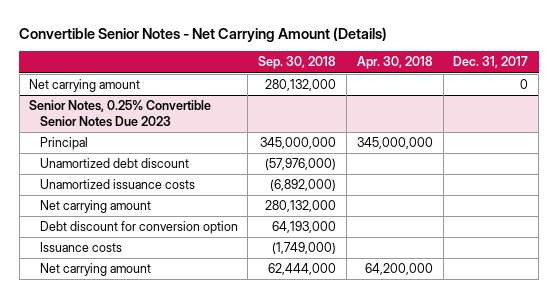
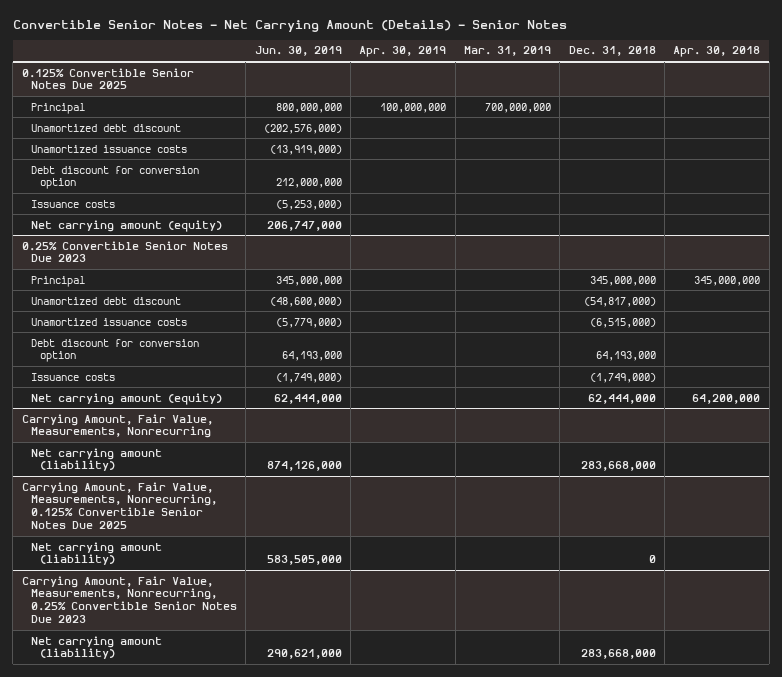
- Convertible Senior Notes - Net Carrying Amount (Details)
+ Convertible Senior Notes - Net Carrying Amount (Details) - Senior Notes
- | Sep. 30, 2018 | Apr. 30, 2018 | Dec. 31, 2017
+ | Jun. 30, 2019 | Apr. 30, 2019 | Mar. 31, 2019 | Dec. 31, 2018 | Apr. 30, 2018
- Net carrying amount | 280,132,000 | | 0
- Senior Notes, 0.25% Convertible Senior Notes Due 2023
+ 0.125% Convertible Senior Notes Due 2025
+ Principal | 800,000,000 | 100,000,000 | 700,000,000 | |
+ Unamortized debt discount | (202,576,000) | | | |
+ Unamortized issuance costs | (13,919,000) | | | |
+ Debt discount for conversion option | 212,000,000 | | | |
+ Issuance costs | (5,253,000) | | | |
+ Net carrying amount (equity) | 206,747,000 | | | |
+ 0.25% Convertible Senior Notes Due 2023
- Net carrying amount | 280,132,000 | |
- Net carrying amount | 62,444,000 | 64,200,000 |
+ Net carrying amount (equity) | 62,444,000 | | | 62,444,000 | 64,200,000
+ Carrying Amount, Fair Value, Measurements, Nonrecurring
+ Net carrying amount (liability) | 874,126,000 | | | 283,668,000 |
+ Carrying Amount, Fair Value, Measurements, Nonrecurring, 0.125% Convertible Senior Notes Due 2025
+ Net carrying amount (liability) | 583,505,000 | | | 0 |
+ Carrying Amount, Fair Value, Measurements, Nonrecurring, 0.25% Convertible Senior Notes Due 2023
+ Net carrying amount (liability) | 290,621,000 | | | 283,668,000 |

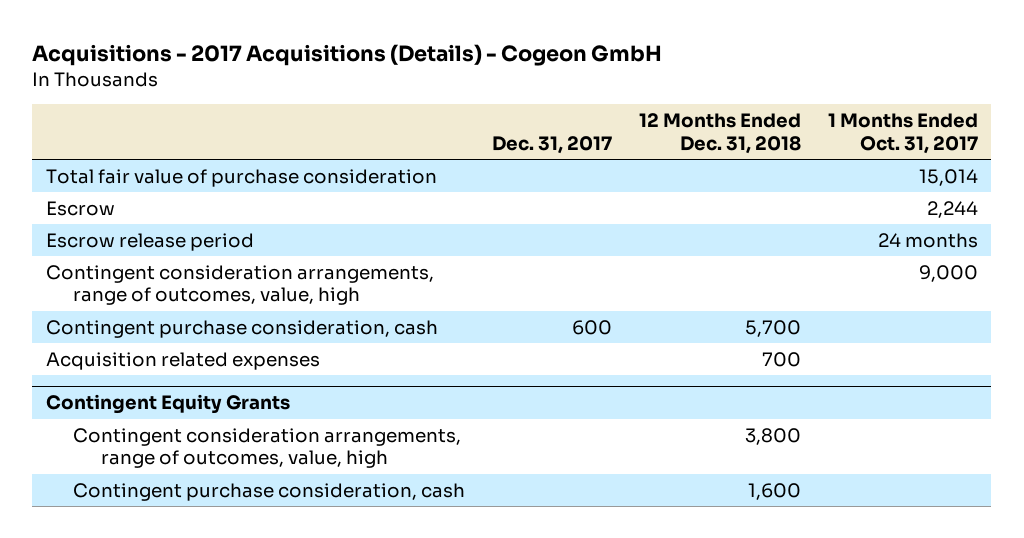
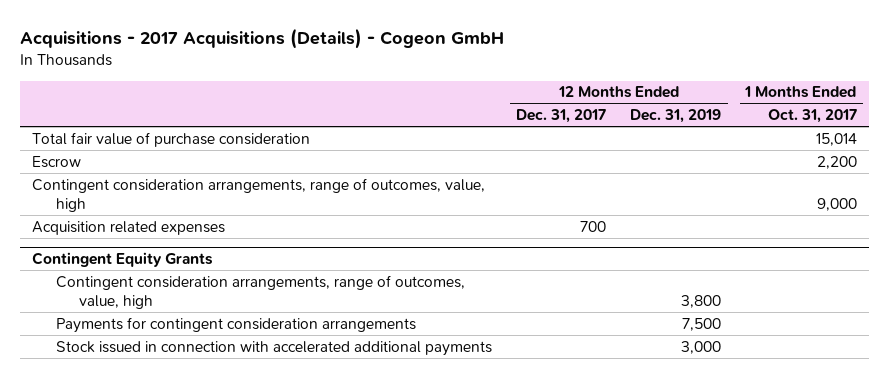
- | Dec. 31, 2017 | 12 Months Ended Dec. 31, 2018 | 1 Months Ended Oct. 31, 2017
+ | 12 Months Ended Dec. 31, 2017 | 12 Months Ended Dec. 31, 2019 | 1 Months Ended Oct. 31, 2017
- Escrow | | | 2,244
- Escrow release period | | | 24 months
+ Escrow | | | 2,200
- Contingent purchase consideration, cash | 600 | 5,700 |
@ Contingent Equity Grants
- Contingent purchase consideration, cash | | 1,600 |
+ Payments for contingent consideration arrangements | | 7,500 |
+ Stock issued in connection with accelerated additional payments | | 3,000 |

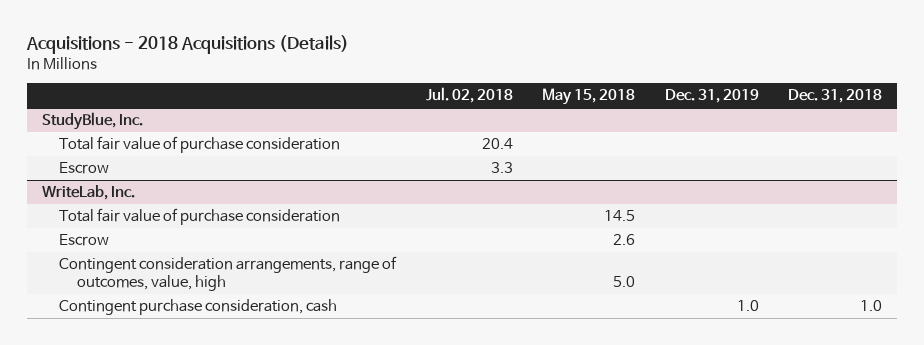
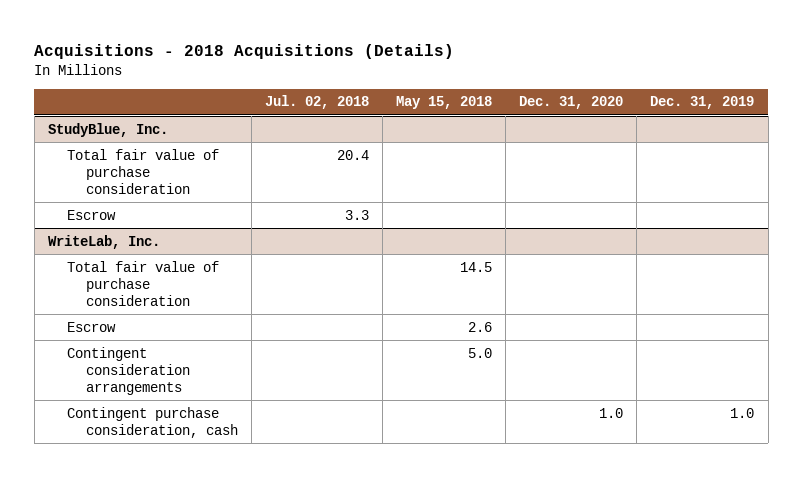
- | Jul. 02, 2018 | May 15, 2018 | Dec. 31, 2019 | Dec. 31, 2018
+ | Jul. 02, 2018 | May 15, 2018 | Dec. 31, 2020 | Dec. 31, 2019
@ WriteLab, Inc.
- Contingent consideration arrangements, range of outcomes, value, high | | 5.0 | |
+ Contingent consideration arrangements | | 5.0 | |

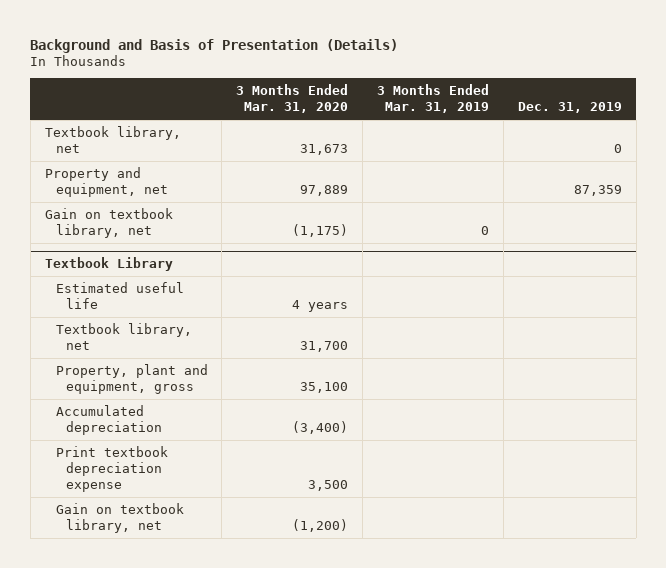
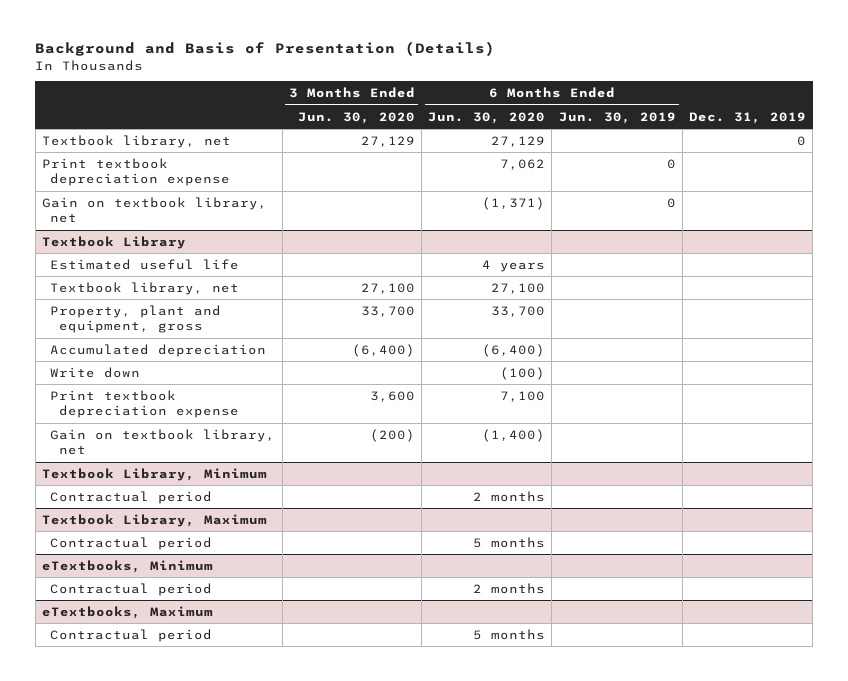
- | 3 Months Ended Mar. 31, 2020 | 3 Months Ended Mar. 31, 2019 | Dec. 31, 2019
+ | 3 Months Ended Jun. 30, 2020 | 6 Months Ended Jun. 30, 2020 | 6 Months Ended Jun. 30, 2019 | Dec. 31, 2019
- Property and equipment, net | 97,889 | | 87,359
+ Print textbook depreciation expense | | 7,062 | 0 |
@ Textbook Library
+ Write down | | (100) | |
+ Textbook Library, Minimum
+ Contractual period | | 2 months | |
+ Textbook Library, Maximum
+ Contractual period | | 5 months | |
+ eTextbooks, Minimum
+ Contractual period | | 2 months | |
+ eTextbooks, Maximum
+ Contractual period | | 5 months | |

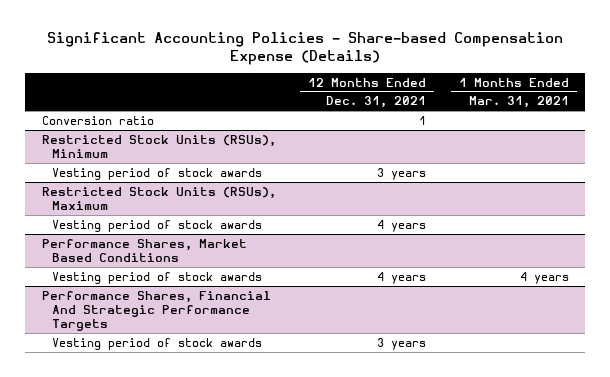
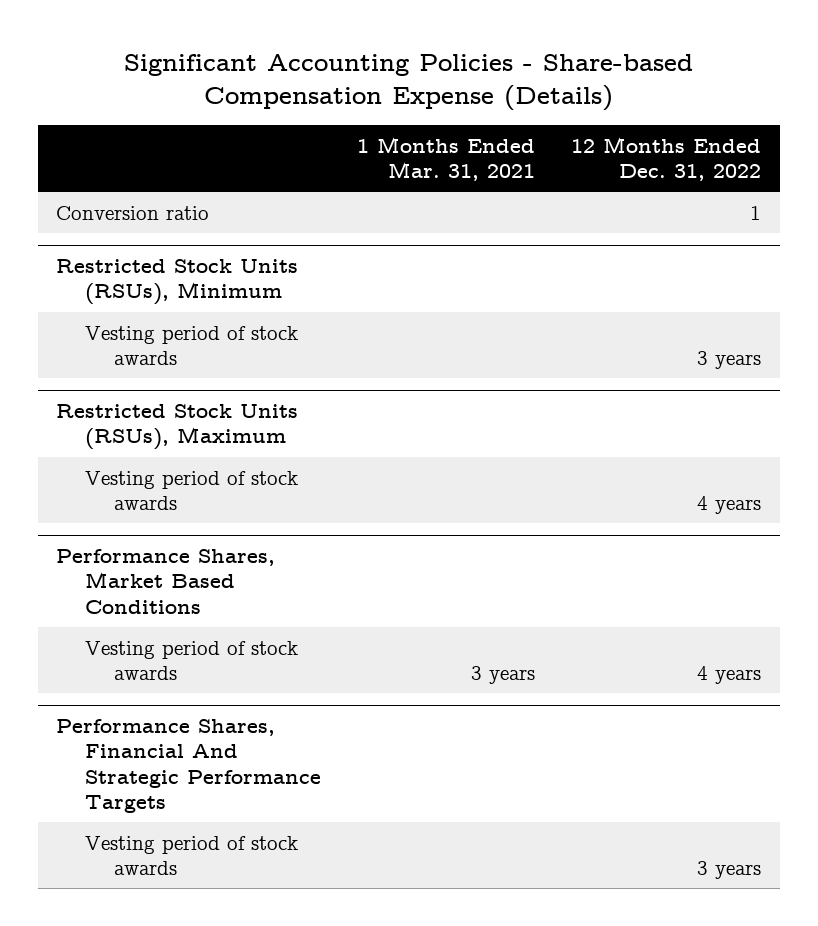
- | 12 Months Ended Dec. 31, 2021 | 1 Months Ended Mar. 31, 2021
+ | 1 Months Ended Mar. 31, 2021 | 12 Months Ended Dec. 31, 2022
@ Performance Shares, Market Based Conditions
- Vesting period of stock awards | 4 years | 4 years
+ Vesting period of stock awards | 3 years | 4 years

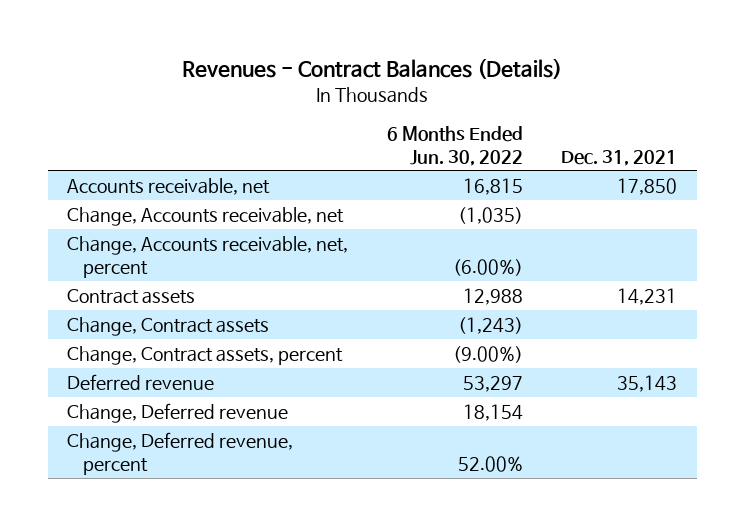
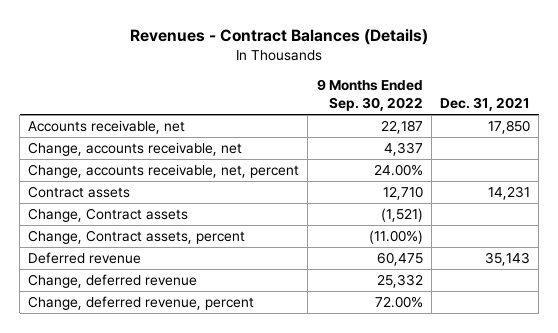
- | 6 Months Ended Jun. 30, 2022 | Dec. 31, 2021
+ | 9 Months Ended Sep. 30, 2022 | Dec. 31, 2021
- Change, Accounts receivable, net | (1,035) |
- Change, Accounts receivable, net, percent | (6.00%) |
+ Change, accounts receivable, net | 4,337 |
+ Change, accounts receivable, net, percent | 24.00% |
- Change, Deferred revenue | 18,154 |
- Change, Deferred revenue, percent | 52.00% |
+ Change, deferred revenue | 25,332 |
+ Change, deferred revenue, percent | 72.00% |

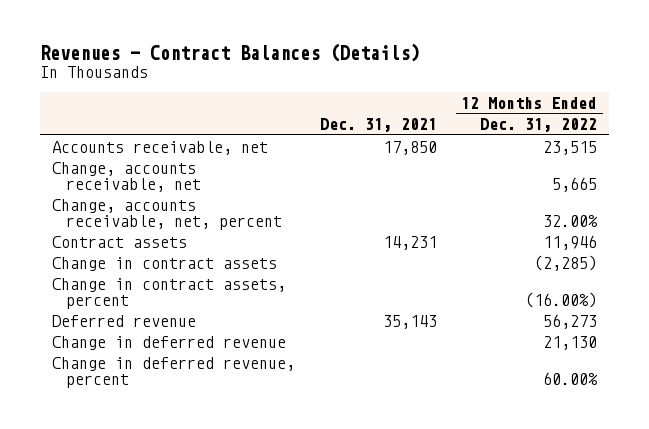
- | 9 Months Ended Sep. 30, 2022 | Dec. 31, 2021
+ | Dec. 31, 2021 | 12 Months Ended Dec. 31, 2022
- Change, Contract assets | (1,521) |
- Change, Contract assets, percent | (11.00%) |
+ Change in contract assets | | (2,285)
+ Change in contract assets, percent | | (16.00%)
- Change, deferred revenue | 25,332 |
- Change, deferred revenue, percent | 72.00% |
+ Change in deferred revenue | | 21,130
+ Change in deferred revenue, percent | | 60.00%

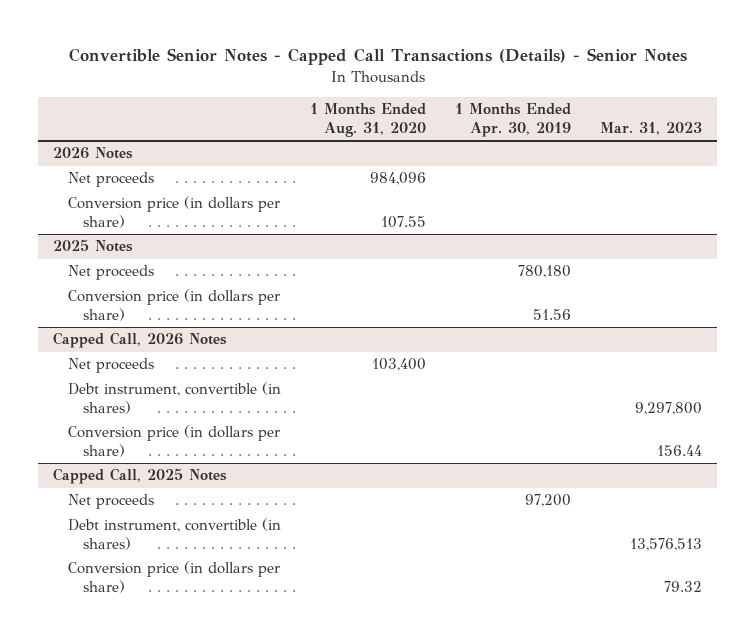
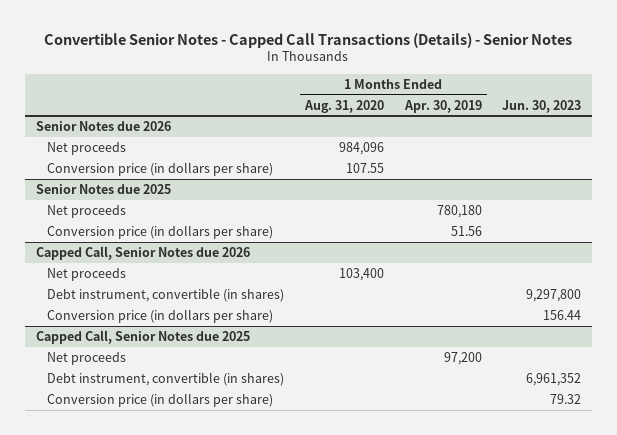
- | 1 Months Ended Aug. 31, 2020 | 1 Months Ended Apr. 30, 2019 | Mar. 31, 2023
+ | 1 Months Ended Aug. 31, 2020 | 1 Months Ended Apr. 30, 2019 | Jun. 30, 2023
- 2026 Notes
+ Senior Notes due 2026
- 2025 Notes
+ Senior Notes due 2025
- Capped Call, 2026 Notes
+ Capped Call, Senior Notes due 2026
- Capped Call, 2025 Notes
+ Capped Call, Senior Notes due 2025

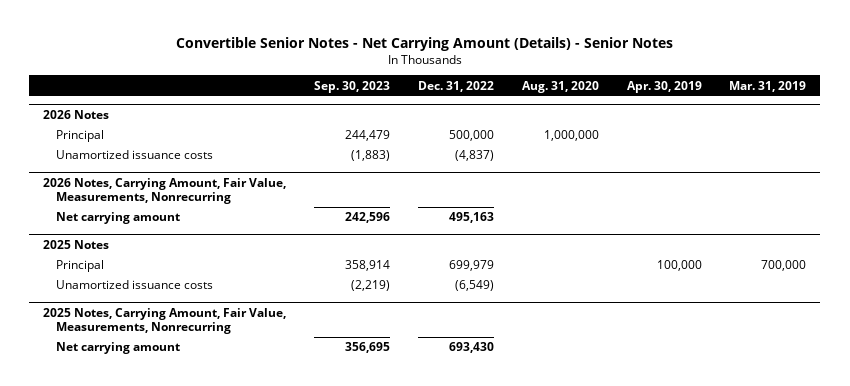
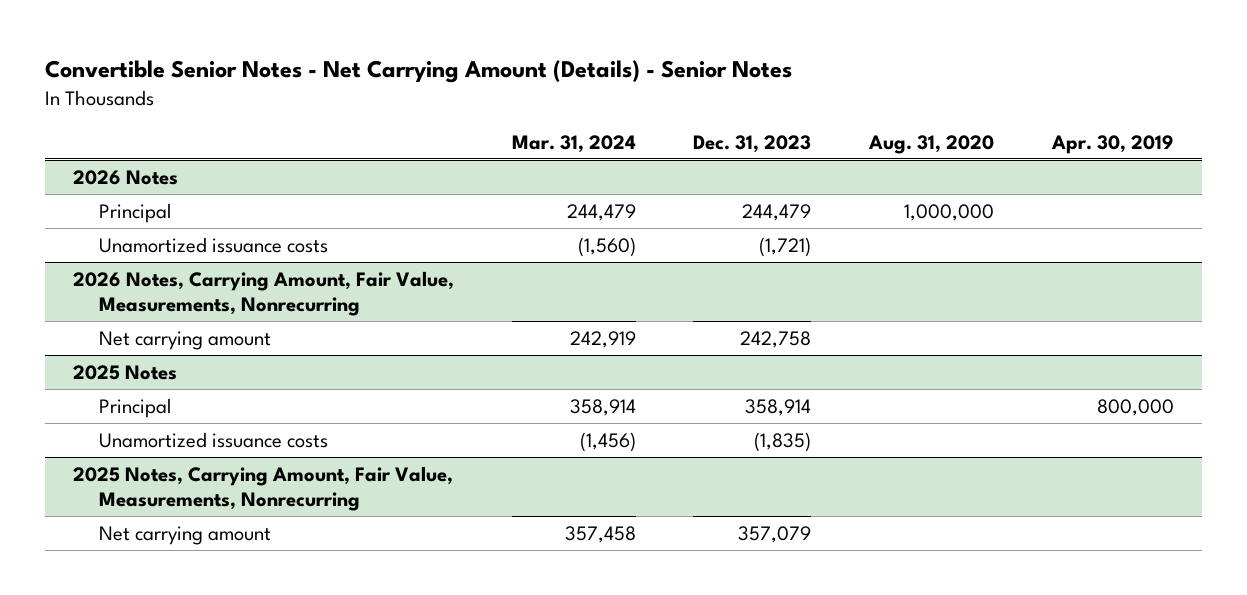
- | Sep. 30, 2023 | Dec. 31, 2022 | Aug. 31, 2020 | Apr. 30, 2019 | Mar. 31, 2019
+ | Mar. 31, 2024 | Dec. 31, 2023 | Aug. 31, 2020 | Apr. 30, 2019
@ 2025 Notes
- Principal | 358,914 | 699,979 | | 100,000 | 700,000
+ Principal | 358,914 | 358,914 | | 800,000

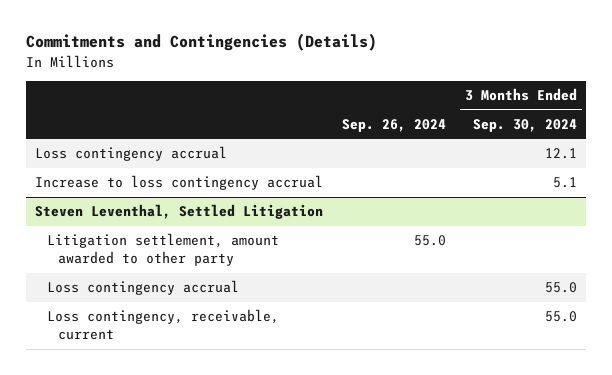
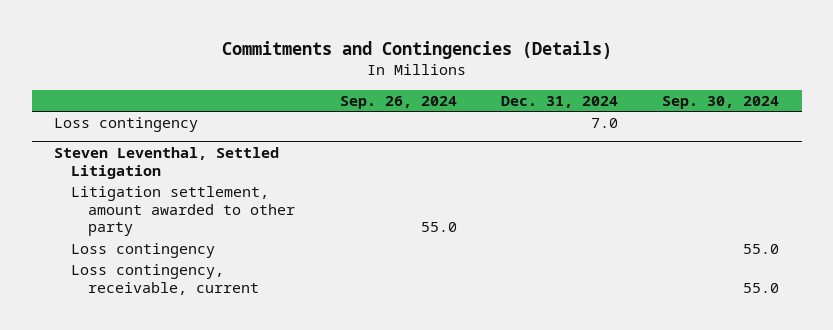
- | Sep. 26, 2024 | 3 Months Ended Sep. 30, 2024
+ | Sep. 26, 2024 | Dec. 31, 2024 | Sep. 30, 2024
- Loss contingency accrual | | 12.1
- Increase to loss contingency accrual | | 5.1
+ Loss contingency | | 7.0 |
@ Steven Leventhal, Settled Litigation
- Loss contingency accrual | | 55.0
+ Loss contingency | | | 55.0

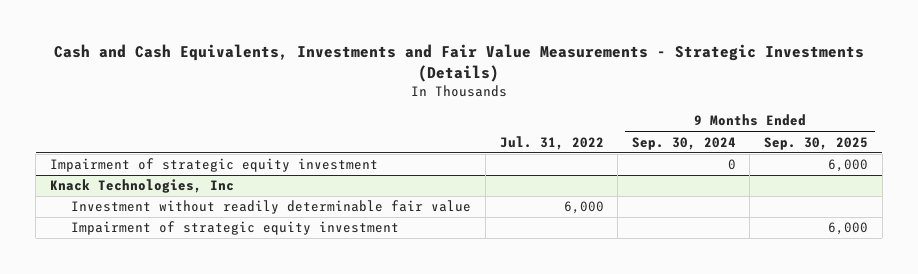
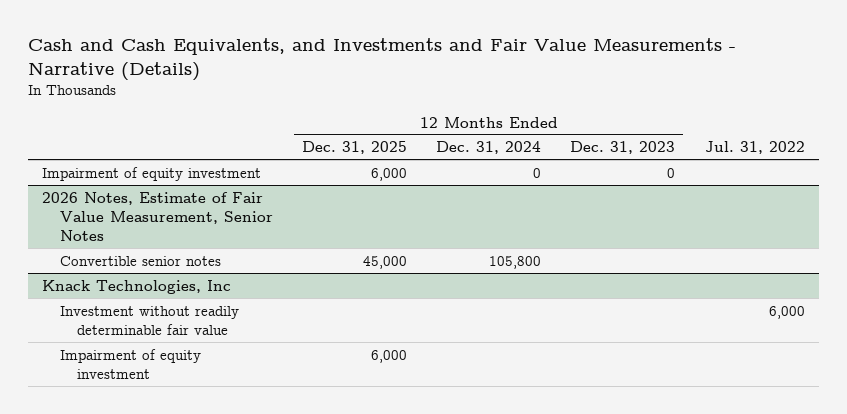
- Cash and Cash Equivalents, Investments and Fair Value Measurements - Strategic Investments (Details)
+ Cash and Cash Equivalents, and Investments and Fair Value Measurements - Narrative (Details)
- | Jul. 31, 2022 | 9 Months Ended Sep. 30, 2024 | 9 Months Ended Sep. 30, 2025
+ | 12 Months Ended Dec. 31, 2025 | 12 Months Ended Dec. 31, 2024 | 12 Months Ended Dec. 31, 2023 | Jul. 31, 2022
- Impairment of strategic equity investment | | 0 | 6,000
+ Impairment of equity investment | 6,000 | 0 | 0 |
+ 2026 Notes, Estimate of Fair Value Measurement, Senior Notes
+ Convertible senior notes | 45,000 | 105,800 | |
@ Knack Technologies, Inc
- Impairment of strategic equity investment | | | 6,000
+ Impairment of equity investment | 6,000 | | |

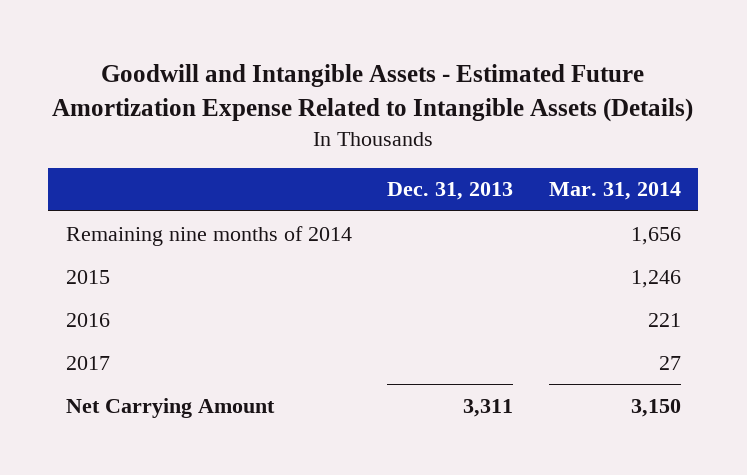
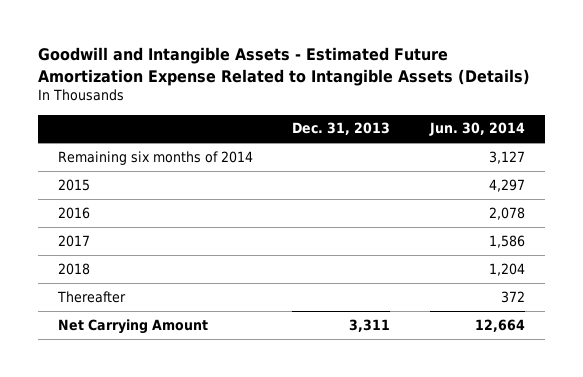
- | Dec. 31, 2013 | Mar. 31, 2014
+ | Dec. 31, 2013 | Jun. 30, 2014
- Remaining nine months of 2014 | | 1,656
+ Remaining six months of 2014 | | 3,127
+ 2018 | | 1,204
+ Thereafter | | 372

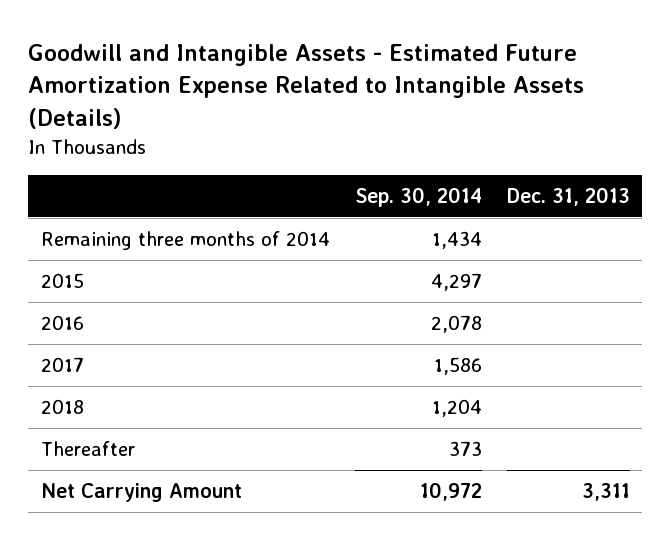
- | Dec. 31, 2013 | Jun. 30, 2014
+ | Sep. 30, 2014 | Dec. 31, 2013
- Remaining six months of 2014 | | 3,127
+ Remaining three months of 2014 | 1,434 |

